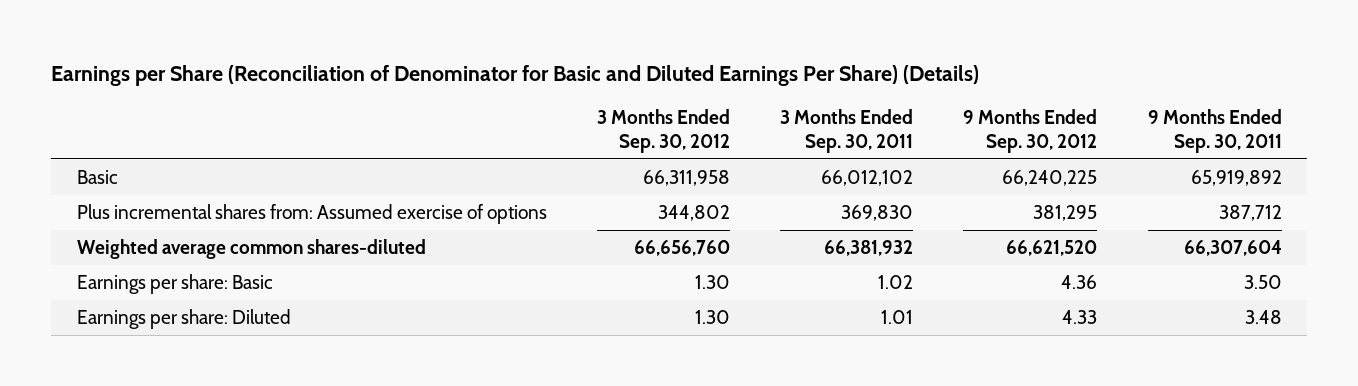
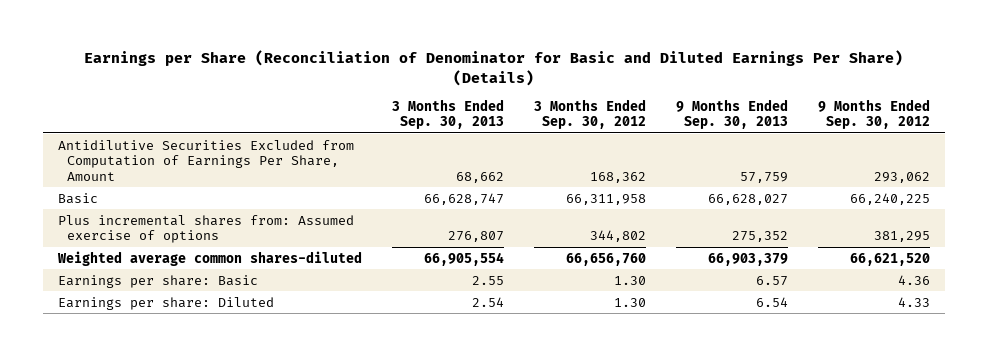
- | 3 Months Ended Sep. 30, 2012 | 3 Months Ended Sep. 30, 2011 | 9 Months Ended Sep. 30, 2012 | 9 Months Ended Sep. 30, 2011
+ | 3 Months Ended Sep. 30, 2013 | 3 Months Ended Sep. 30, 2012 | 9 Months Ended Sep. 30, 2013 | 9 Months Ended Sep. 30, 2012
+ Antidilutive Securities Excluded from Computation of Earnings Per Share, Amount | 68,662 | 168,362 | 57,759 | 293,062

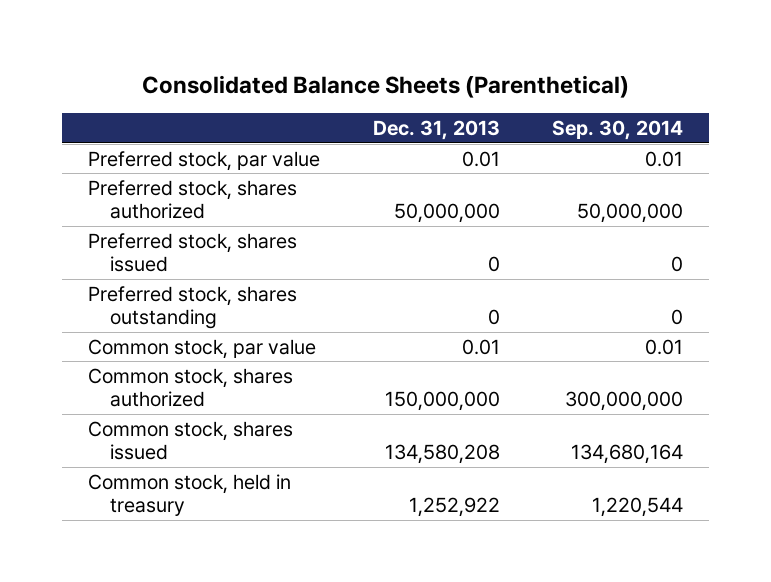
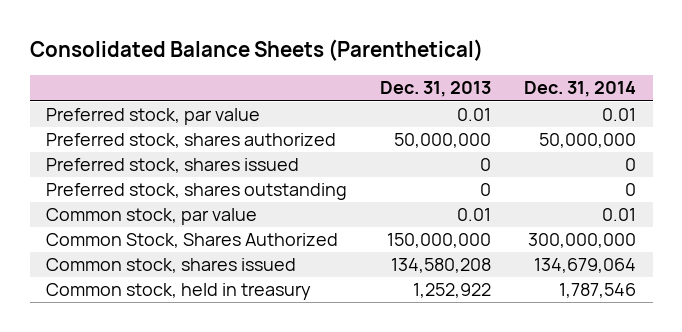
- | Dec. 31, 2013 | Sep. 30, 2014
+ | Dec. 31, 2013 | Dec. 31, 2014
- Common stock, shares authorized | 150,000,000 | 300,000,000
+ Common Stock, Shares Authorized | 150,000,000 | 300,000,000

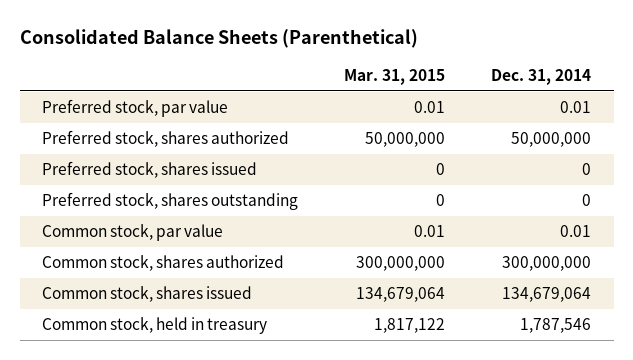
- | Dec. 31, 2013 | Dec. 31, 2014
+ | Mar. 31, 2015 | Dec. 31, 2014
- Common Stock, Shares Authorized | 150,000,000 | 300,000,000
+ Common stock, shares authorized | 300,000,000 | 300,000,000

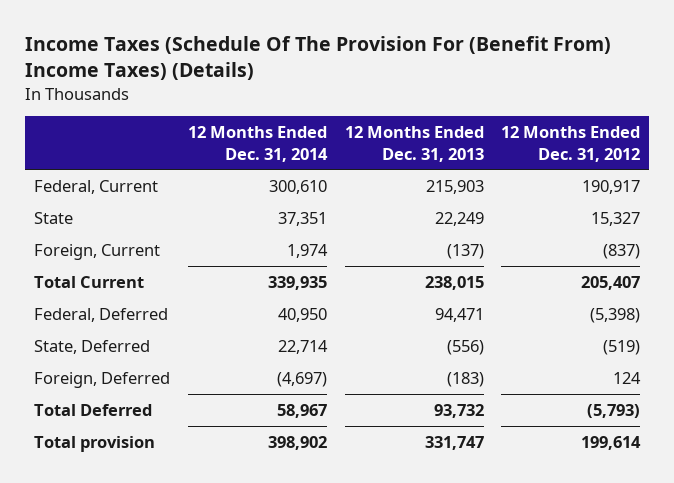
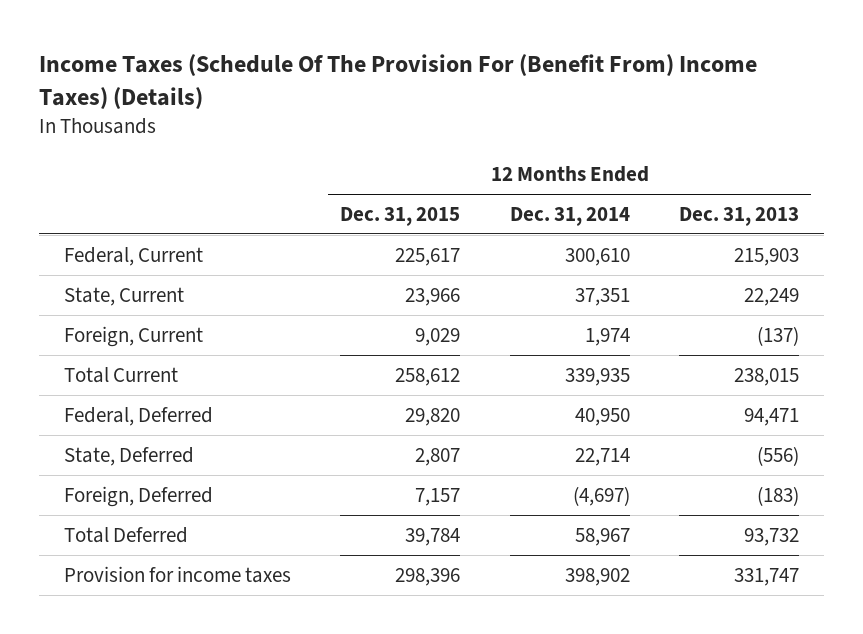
- | 12 Months Ended Dec. 31, 2014 | 12 Months Ended Dec. 31, 2013 | 12 Months Ended Dec. 31, 2012
+ | 12 Months Ended Dec. 31, 2015 | 12 Months Ended Dec. 31, 2014 | 12 Months Ended Dec. 31, 2013
- State | 37,351 | 22,249 | 15,327
+ State, Current | 23,966 | 37,351 | 22,249
- Total provision | 398,902 | 331,747 | 199,614
+ Provision for income taxes | 298,396 | 398,902 | 331,747

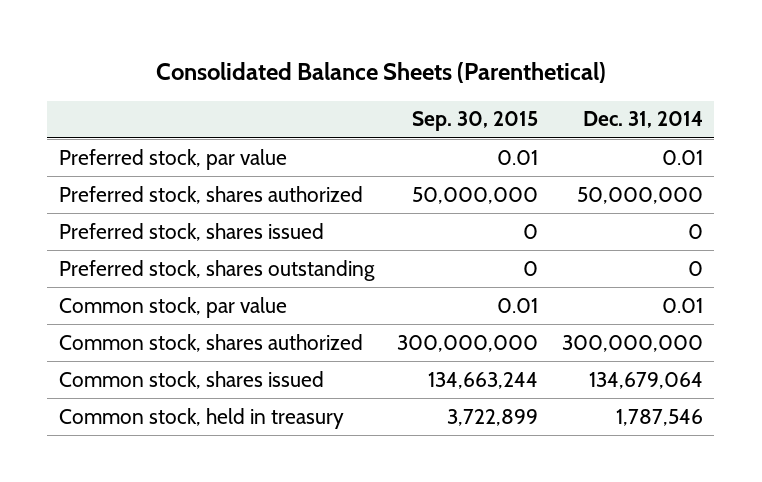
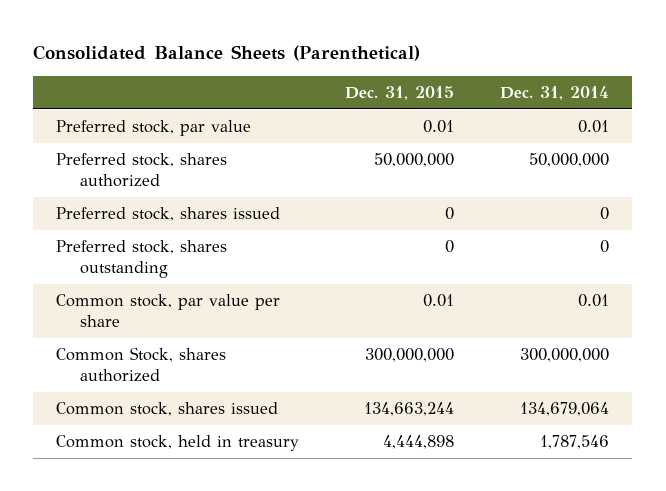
- | Sep. 30, 2015 | Dec. 31, 2014
+ | Dec. 31, 2015 | Dec. 31, 2014
- Common stock, par value | 0.01 | 0.01
- Common stock, shares authorized | 300,000,000 | 300,000,000
+ Common stock, par value per share | 0.01 | 0.01
+ Common Stock, shares authorized | 300,000,000 | 300,000,000

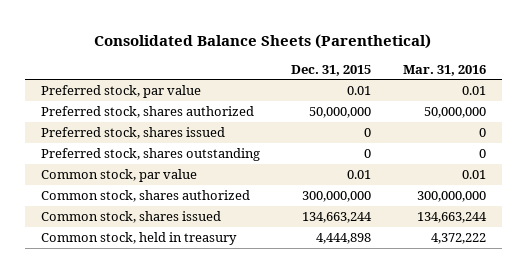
- | Dec. 31, 2015 | Dec. 31, 2014
+ | Dec. 31, 2015 | Mar. 31, 2016
- Common stock, par value per share | 0.01 | 0.01
- Common Stock, shares authorized | 300,000,000 | 300,000,000
+ Common stock, par value | 0.01 | 0.01
+ Common stock, shares authorized | 300,000,000 | 300,000,000

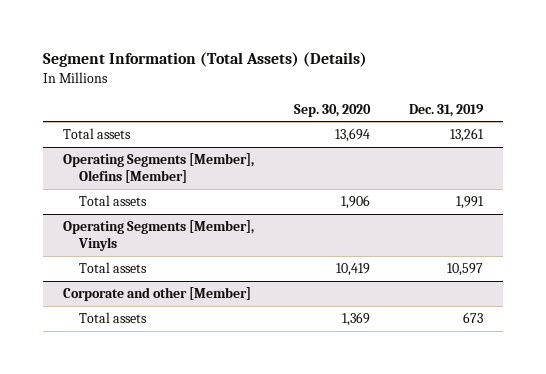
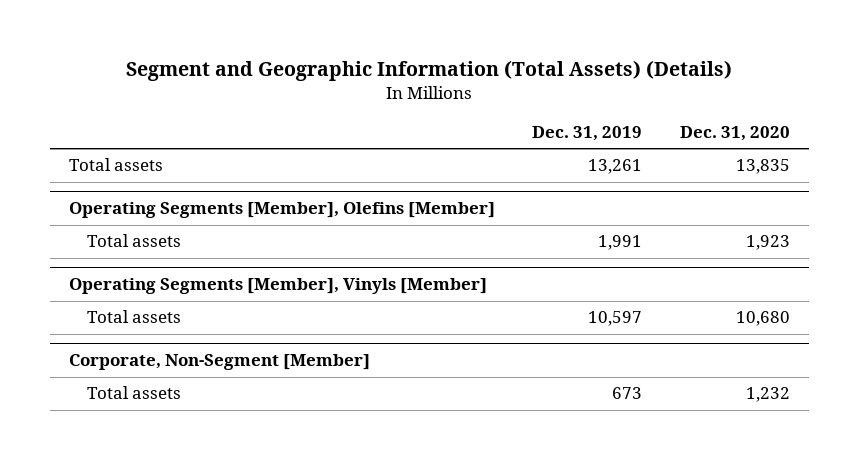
- Segment Information (Total Assets) (Details)
+ Segment and Geographic Information (Total Assets) (Details)
- | Sep. 30, 2020 | Dec. 31, 2019
+ | Dec. 31, 2019 | Dec. 31, 2020
- Operating Segments [Member], Vinyls
+ Operating Segments [Member], Vinyls [Member]
- Corporate and other [Member]
+ Corporate, Non-Segment [Member]

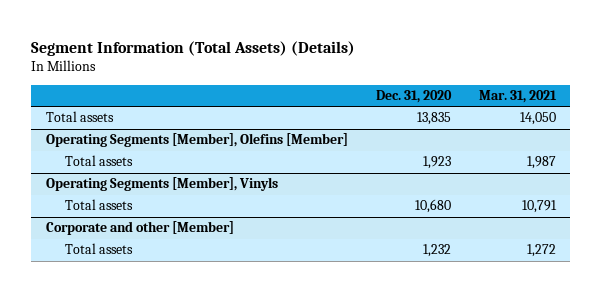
- Segment and Geographic Information (Total Assets) (Details)
+ Segment Information (Total Assets) (Details)
- | Dec. 31, 2019 | Dec. 31, 2020
+ | Dec. 31, 2020 | Mar. 31, 2021
- Operating Segments [Member], Vinyls [Member]
+ Operating Segments [Member], Vinyls
- Corporate, Non-Segment [Member]
+ Corporate and other [Member]

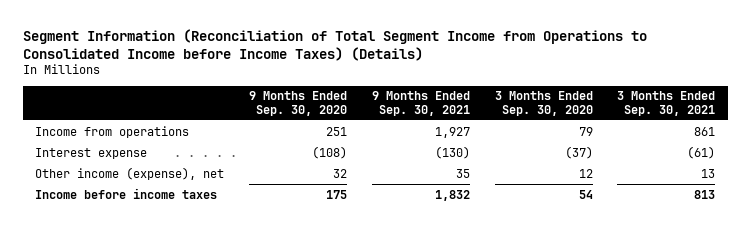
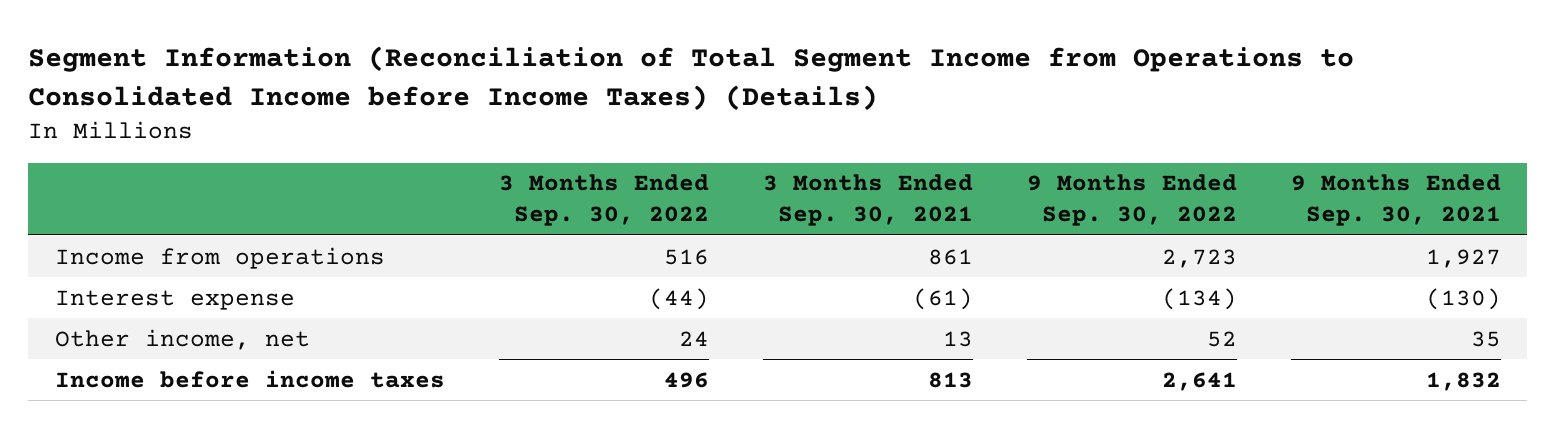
- | 9 Months Ended Sep. 30, 2020 | 9 Months Ended Sep. 30, 2021 | 3 Months Ended Sep. 30, 2020 | 3 Months Ended Sep. 30, 2021
+ | 3 Months Ended Sep. 30, 2022 | 3 Months Ended Sep. 30, 2021 | 9 Months Ended Sep. 30, 2022 | 9 Months Ended Sep. 30, 2021
- Other income (expense), net | 32 | 35 | 12 | 13
+ Other income, net | 24 | 13 | 52 | 35

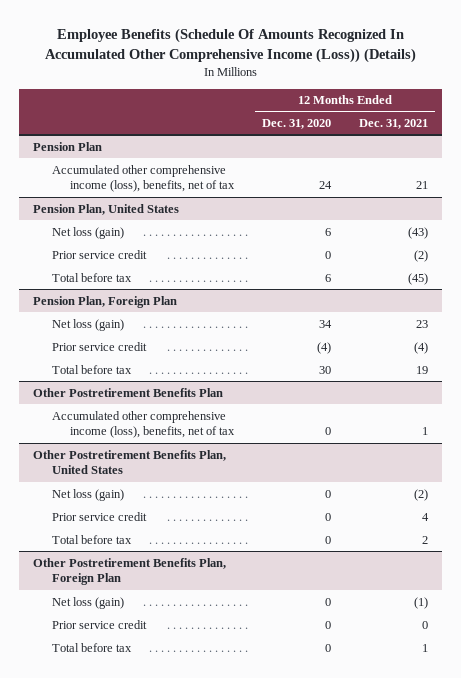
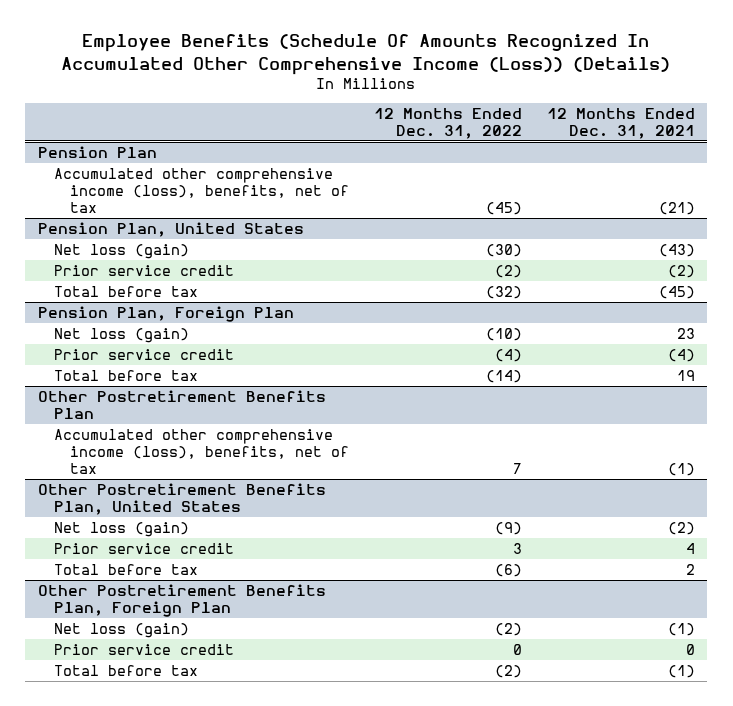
- | 12 Months Ended Dec. 31, 2020 | 12 Months Ended Dec. 31, 2021
+ | 12 Months Ended Dec. 31, 2022 | 12 Months Ended Dec. 31, 2021
@ Pension Plan
- Accumulated other comprehensive income (loss), benefits, net of tax | 24 | 21
+ Accumulated other comprehensive income (loss), benefits, net of tax | (45) | (21)
@ Other Postretirement Benefits Plan
- Accumulated other comprehensive income (loss), benefits, net of tax | 0 | 1
+ Accumulated other comprehensive income (loss), benefits, net of tax | 7 | (1)
@ Other Postretirement Benefits Plan, Foreign Plan
- Total before tax | 0 | 1
+ Total before tax | (2) | (1)

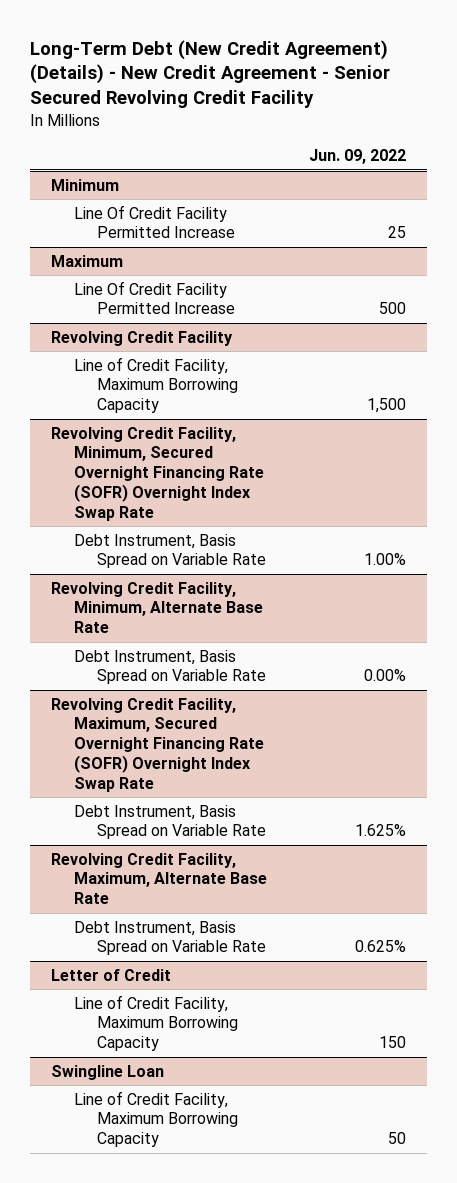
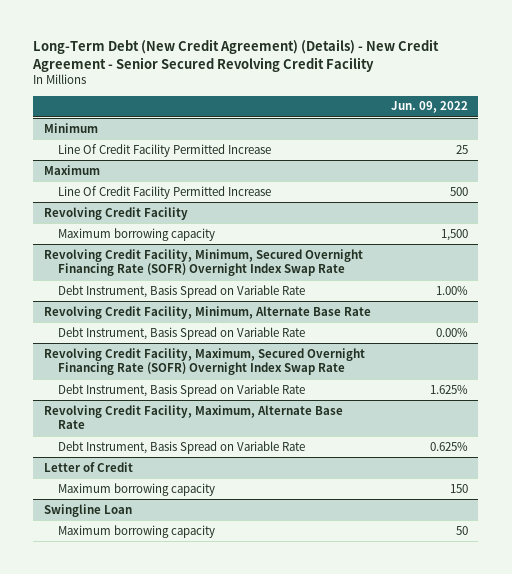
@ Revolving Credit Facility
- Line of Credit Facility, Maximum Borrowing Capacity | 1,500
+ Maximum borrowing capacity | 1,500
@ Letter of Credit
- Line of Credit Facility, Maximum Borrowing Capacity | 150
+ Maximum borrowing capacity | 150
@ Swingline Loan
- Line of Credit Facility, Maximum Borrowing Capacity | 50
+ Maximum borrowing capacity | 50

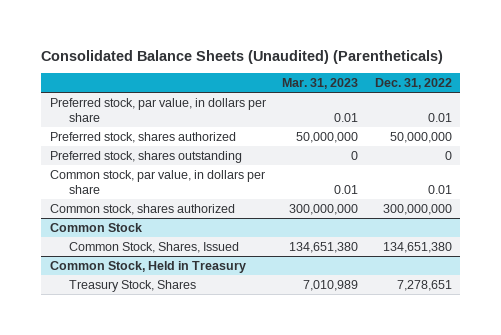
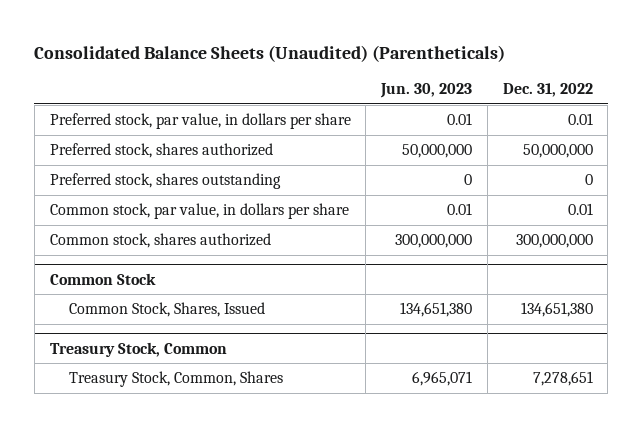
- | Mar. 31, 2023 | Dec. 31, 2022
+ | Jun. 30, 2023 | Dec. 31, 2022
- Common Stock, Held in Treasury
- Treasury Stock, Shares | 7,010,989 | 7,278,651
+ Treasury Stock, Common
+ Treasury Stock, Common, Shares | 6,965,071 | 7,278,651

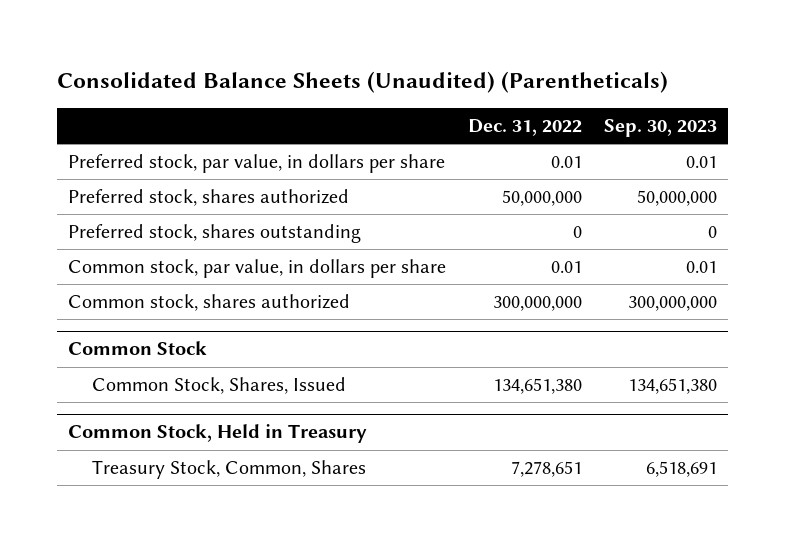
- | Jun. 30, 2023 | Dec. 31, 2022
+ | Dec. 31, 2022 | Sep. 30, 2023
- Treasury Stock, Common
+ Common Stock, Held in Treasury

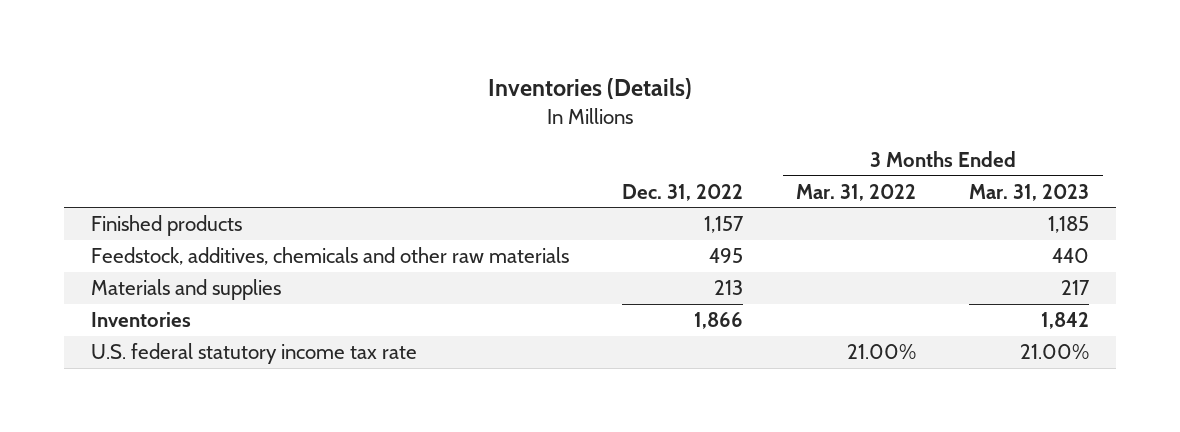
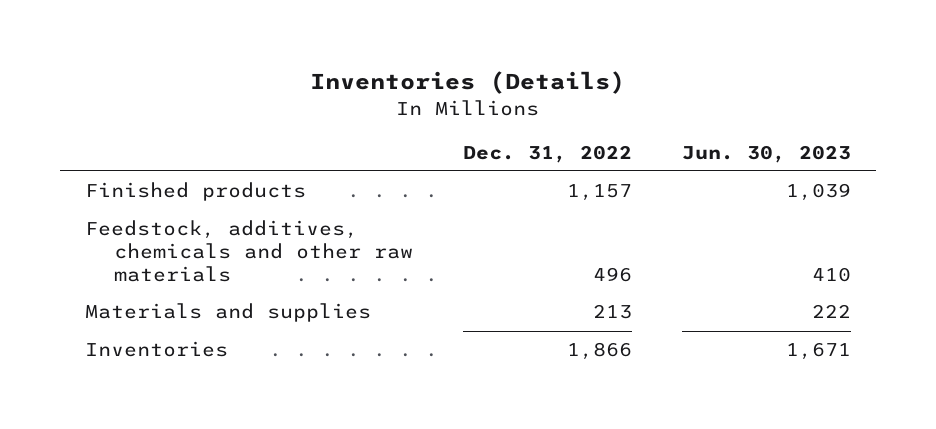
- | Dec. 31, 2022 | 3 Months Ended Mar. 31, 2022 | 3 Months Ended Mar. 31, 2023
+ | Dec. 31, 2022 | Jun. 30, 2023
- Feedstock, additives, chemicals and other raw materials | 495 | | 440
+ Feedstock, additives, chemicals and other raw materials | 496 | 410
- U.S. federal statutory income tax rate | | 21.00% | 21.00%

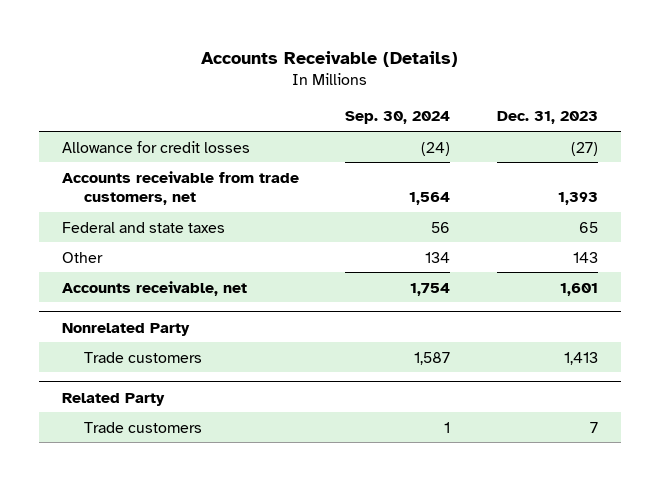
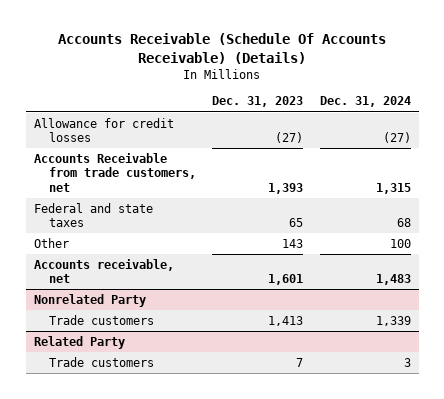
- Accounts Receivable (Details)
+ Accounts Receivable (Schedule Of Accounts Receivable) (Details)
- | Sep. 30, 2024 | Dec. 31, 2023
+ | Dec. 31, 2023 | Dec. 31, 2024
- Accounts receivable from trade customers, net | 1,564 | 1,393
+ Accounts Receivable from trade customers, net | 1,393 | 1,315

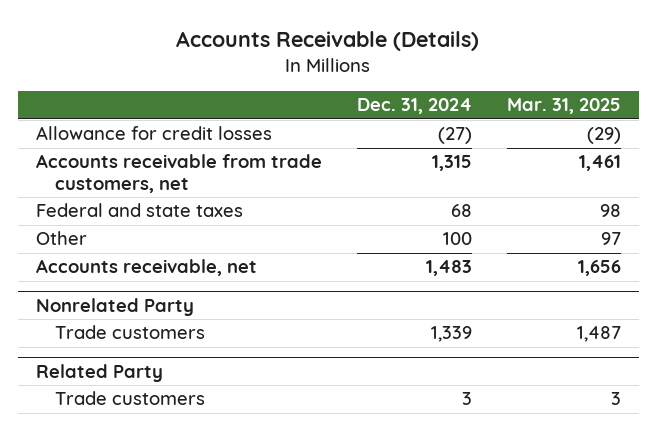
- Accounts Receivable (Schedule Of Accounts Receivable) (Details)
+ Accounts Receivable (Details)
- | Dec. 31, 2023 | Dec. 31, 2024
+ | Dec. 31, 2024 | Mar. 31, 2025
- Accounts Receivable from trade customers, net | 1,393 | 1,315
+ Accounts receivable from trade customers, net | 1,315 | 1,461

